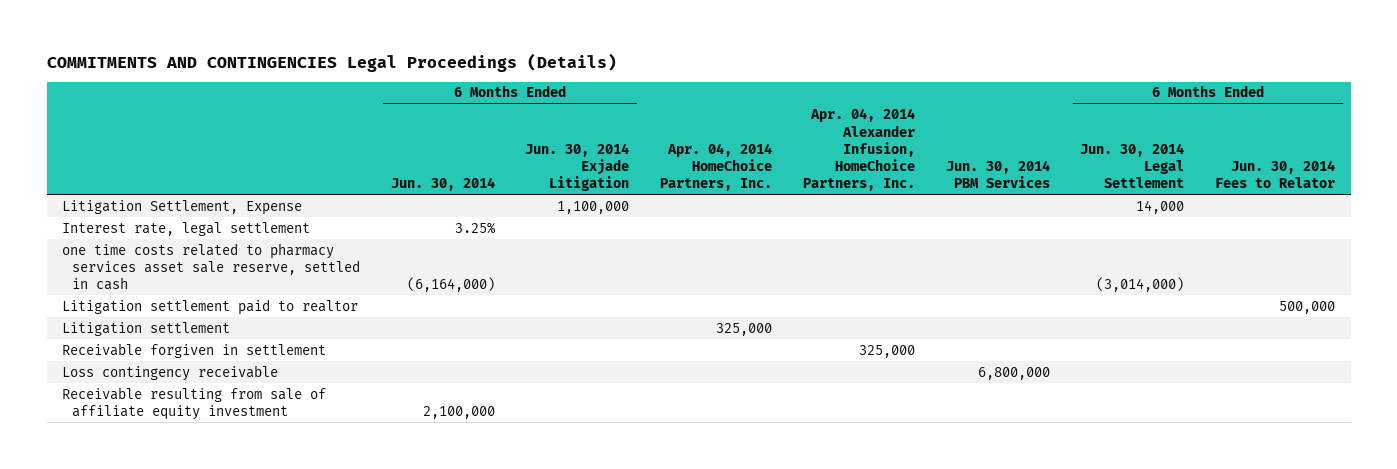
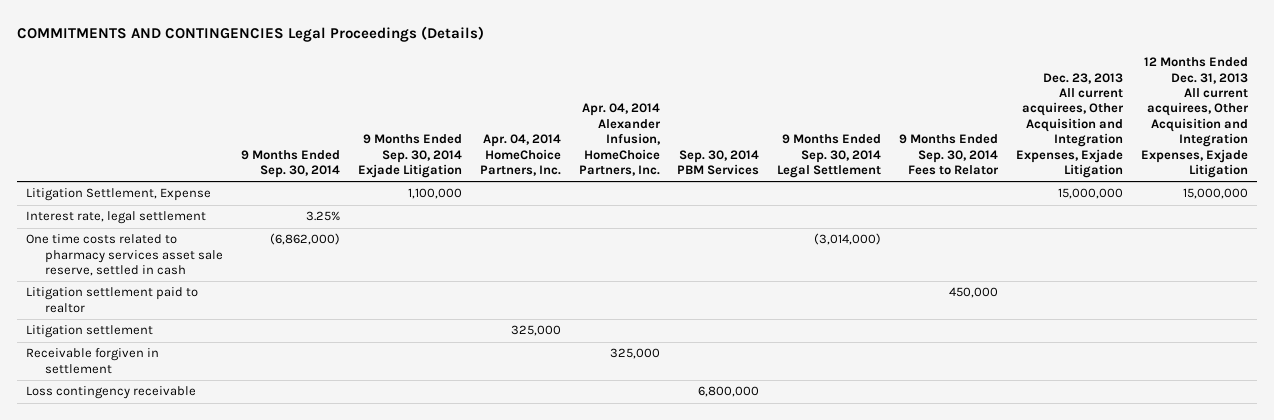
- | 6 Months Ended Jun. 30, 2014 | 6 Months Ended Jun. 30, 2014 Exjade Litigation | Apr. 04, 2014 HomeChoice Partners, Inc. | Apr. 04, 2014 Alexander Infusion, HomeChoice Partners, Inc. | Jun. 30, 2014 PBM Services | 6 Months Ended Jun. 30, 2014 Legal Settlement | 6 Months Ended Jun. 30, 2014 Fees to Relator
+ | 9 Months Ended Sep. 30, 2014 | 9 Months Ended Sep. 30, 2014 Exjade Litigation | Apr. 04, 2014 HomeChoice Partners, Inc. | Apr. 04, 2014 Alexander Infusion, HomeChoice Partners, Inc. | Sep. 30, 2014 PBM Services | 9 Months Ended Sep. 30, 2014 Legal Settlement | 9 Months Ended Sep. 30, 2014 Fees to Relator | Dec. 23, 2013 All current acquirees, Other Acquisition and Integration Expenses, Exjade Litigation | 12 Months Ended Dec. 31, 2013 All current acquirees, Other Acquisition and Integration Expenses, Exjade Litigation
- one time costs related to pharmacy services asset sale reserve, settled in cash | (6,164,000) | | | | | (3,014,000) |
+ One time costs related to pharmacy services asset sale reserve, settled in cash | (6,862,000) | | | | | (3,014,000) | | |
- Receivable resulting from sale of affiliate equity investment | 2,100,000 | | | | | |

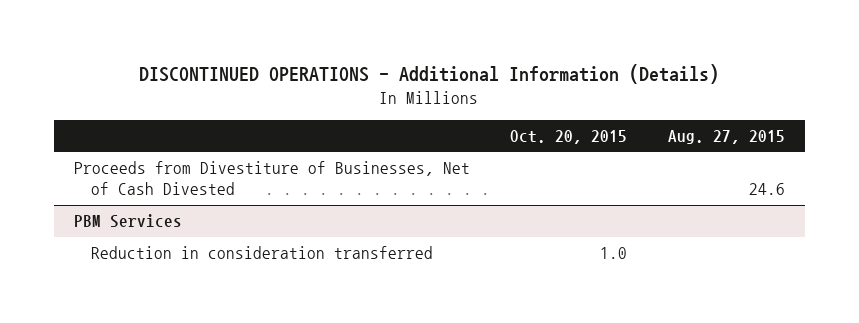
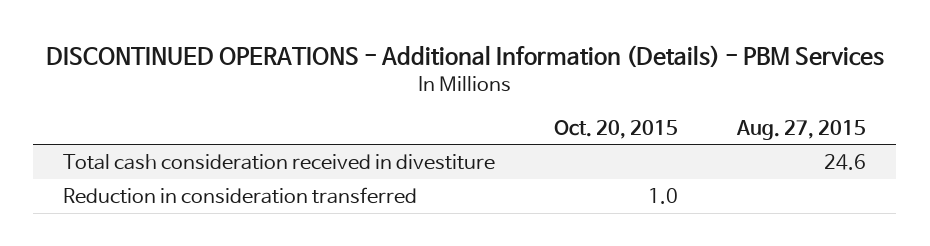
- DISCONTINUED OPERATIONS - Additional Information (Details)
+ DISCONTINUED OPERATIONS - Additional Information (Details) - PBM Services
- Proceeds from Divestiture of Businesses, Net of Cash Divested | | 24.6
- PBM Services
- Reduction in consideration transferred | 1.0 |
+ Total cash consideration received in divestiture | | 24.6
+ Reduction in consideration transferred | 1.0 |

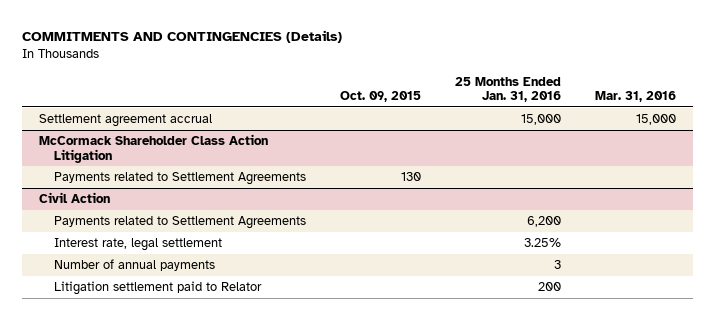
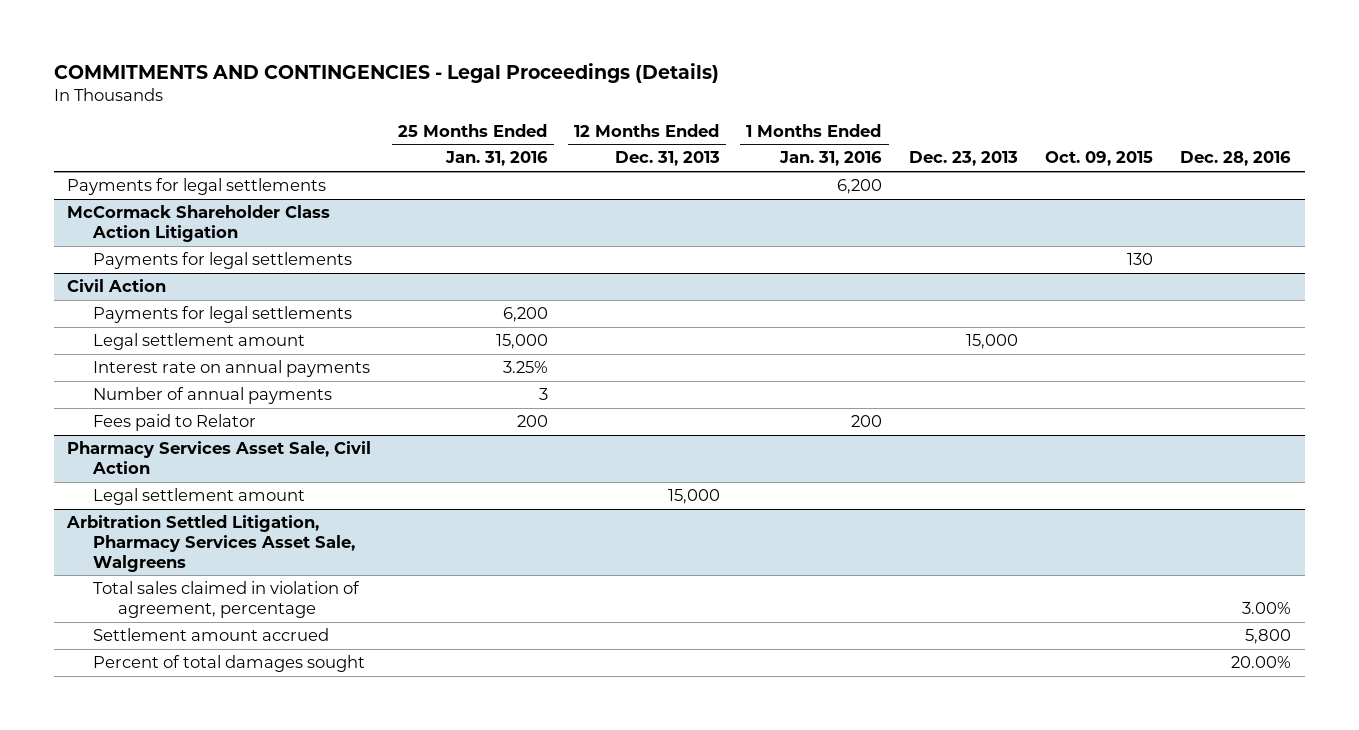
- COMMITMENTS AND CONTINGENCIES (Details)
+ COMMITMENTS AND CONTINGENCIES - Legal Proceedings (Details)
- | Oct. 09, 2015 | 25 Months Ended Jan. 31, 2016 | Mar. 31, 2016
+ | 25 Months Ended Jan. 31, 2016 | 12 Months Ended Dec. 31, 2013 | 1 Months Ended Jan. 31, 2016 | Dec. 23, 2013 | Oct. 09, 2015 | Dec. 28, 2016
- Settlement agreement accrual | | 15,000 | 15,000
+ Payments for legal settlements | | | 6,200 | | |
@ McCormack Shareholder Class Action Litigation
- Payments related to Settlement Agreements | 130 | |
+ Payments for legal settlements | | | | | 130 |
@ Civil Action
- Payments related to Settlement Agreements | | 6,200 |
- Interest rate, legal settlement | | 3.25% |
+ Payments for legal settlements | 6,200 | | | | |
+ Legal settlement amount | 15,000 | | | 15,000 | |
+ Interest rate on annual payments | 3.25% | | | | |
- Litigation settlement paid to Relator | | 200 |
+ Fees paid to Relator | 200 | | 200 | | |
+ Pharmacy Services Asset Sale, Civil Action
+ Legal settlement amount | | 15,000 | | | |
+ Arbitration Settled Litigation, Pharmacy Services Asset Sale, Walgreens
+ Total sales claimed in violation of agreement, percentage | | | | | | 3.00%
+ Settlement amount accrued | | | | | | 5,800
+ Percent of total damages sought | | | | | | 20.00%

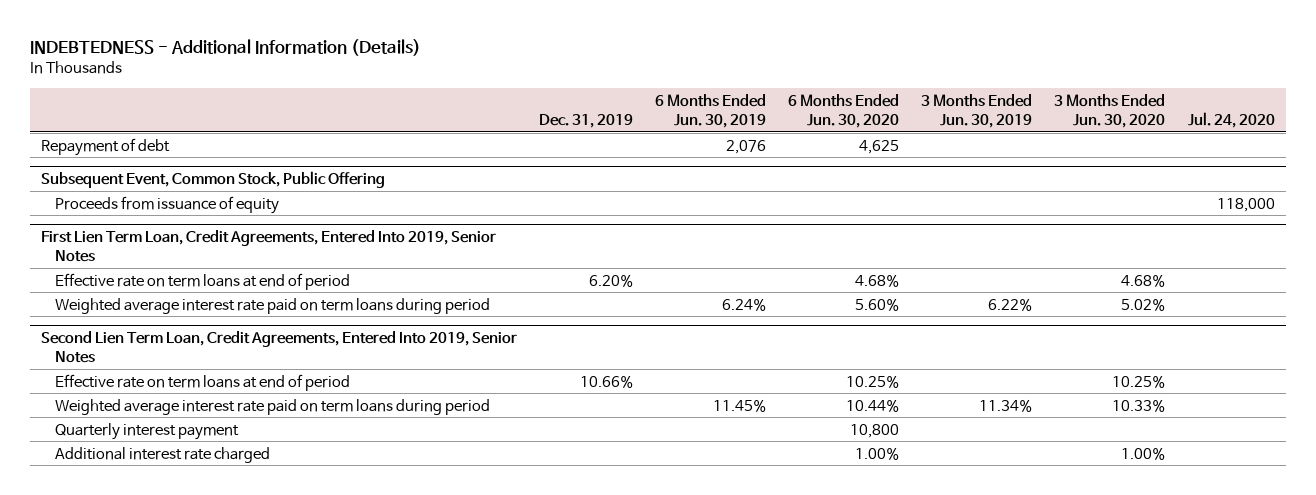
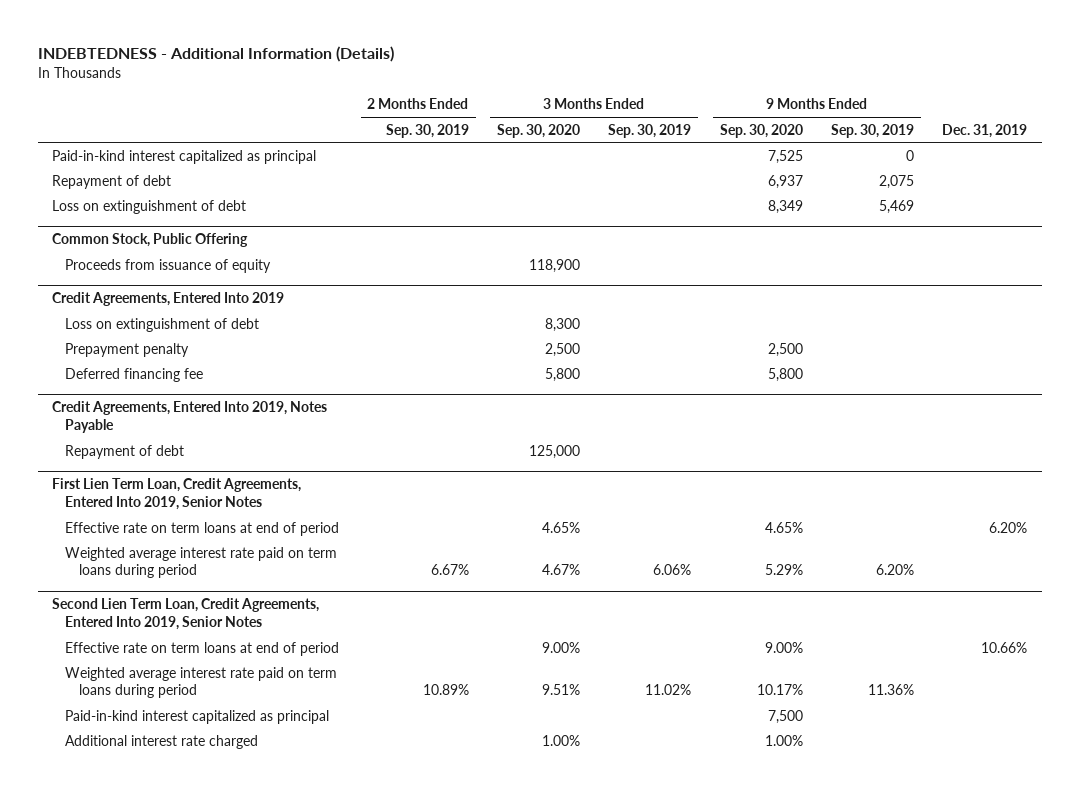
- | Dec. 31, 2019 | 6 Months Ended Jun. 30, 2019 | 6 Months Ended Jun. 30, 2020 | 3 Months Ended Jun. 30, 2019 | 3 Months Ended Jun. 30, 2020 | Jul. 24, 2020
+ | 2 Months Ended Sep. 30, 2019 | 3 Months Ended Sep. 30, 2020 | 3 Months Ended Sep. 30, 2019 | 9 Months Ended Sep. 30, 2020 | 9 Months Ended Sep. 30, 2019 | Dec. 31, 2019
+ Paid-in-kind interest capitalized as principal | | | | 7,525 | 0 |
- Subsequent Event, Common Stock, Public Offering
+ Loss on extinguishment of debt | | | | 8,349 | 5,469 |
+ Common Stock, Public Offering
+ Credit Agreements, Entered Into 2019
+ Loss on extinguishment of debt | | 8,300 | | | |
+ Prepayment penalty | | 2,500 | | 2,500 | |
+ Deferred financing fee | | 5,800 | | 5,800 | |
+ Credit Agreements, Entered Into 2019, Notes Payable
+ Repayment of debt | | 125,000 | | | |
@ Second Lien Term Loan, Credit Agreements, Entered Into 2019, Senior Notes
- Quarterly interest payment | | | 10,800 | | |
+ Paid-in-kind interest capitalized as principal | | | | 7,500 | |

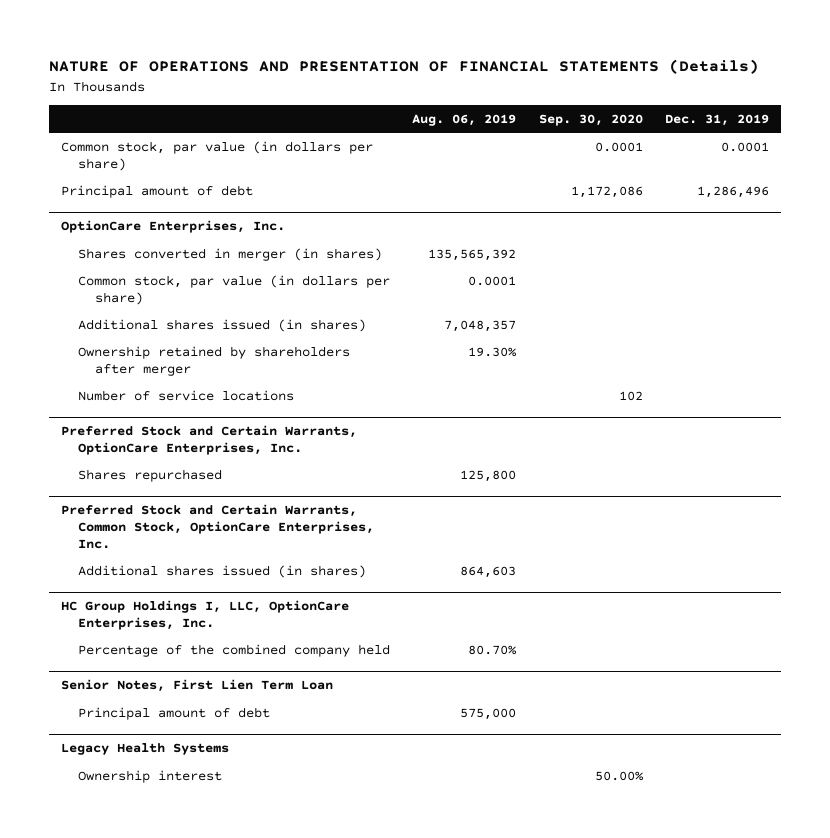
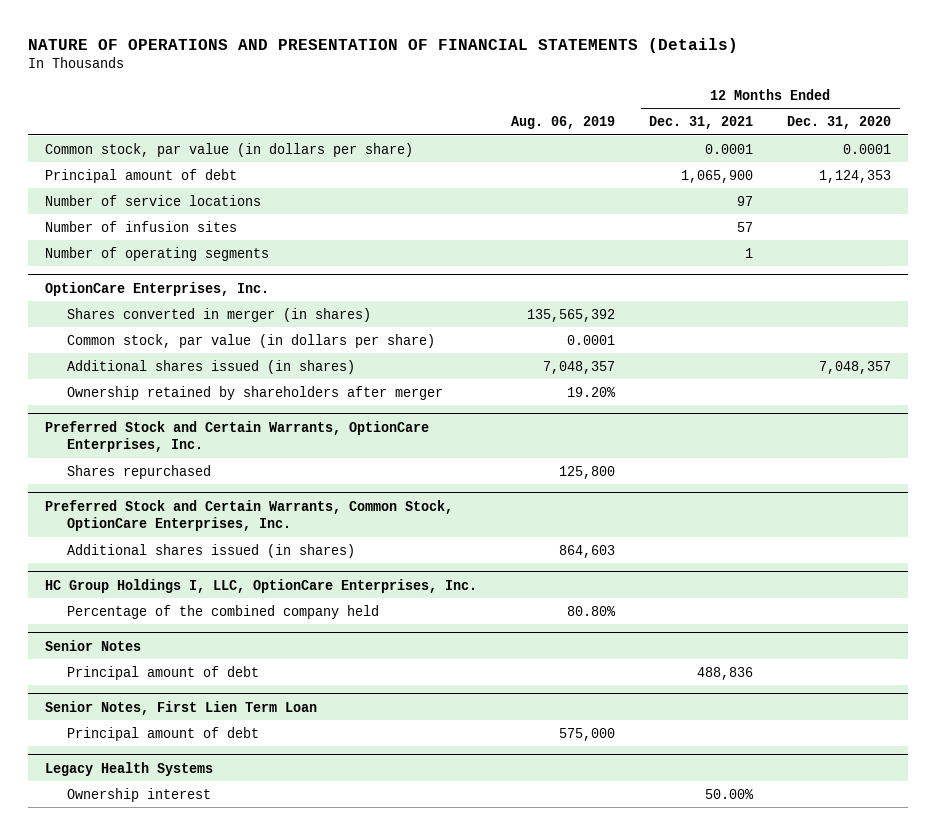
- | Aug. 06, 2019 | Sep. 30, 2020 | Dec. 31, 2019
+ | Aug. 06, 2019 | 12 Months Ended Dec. 31, 2021 | 12 Months Ended Dec. 31, 2020
+ Number of service locations | | 97 |
+ Number of infusion sites | | 57 |
+ Number of operating segments | | 1 |
@ OptionCare Enterprises, Inc.
- Ownership retained by shareholders after merger | 19.30% | |
- Number of service locations | | 102 |
+ Ownership retained by shareholders after merger | 19.20% | |
@ HC Group Holdings I, LLC, OptionCare Enterprises, Inc.
- Percentage of the combined company held | 80.70% | |
+ Percentage of the combined company held | 80.80% | |
+ Senior Notes
+ Principal amount of debt | | 488,836 |

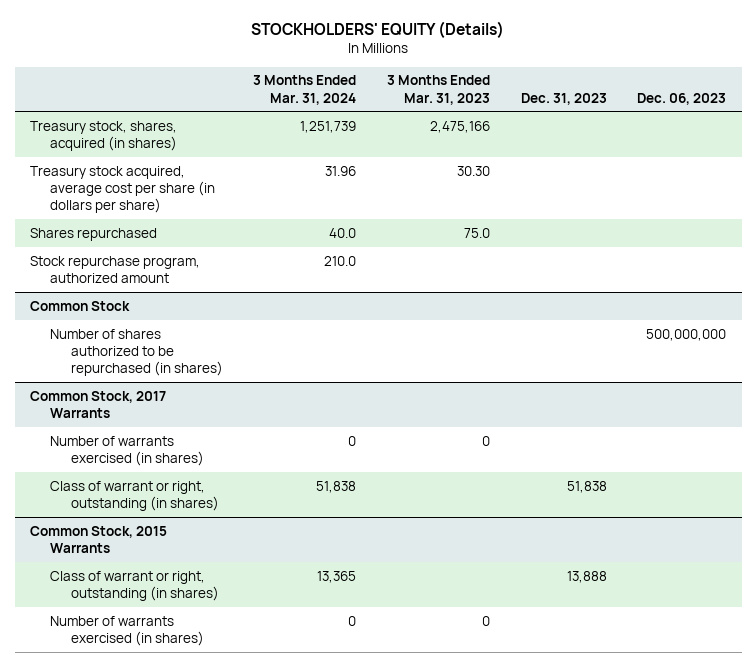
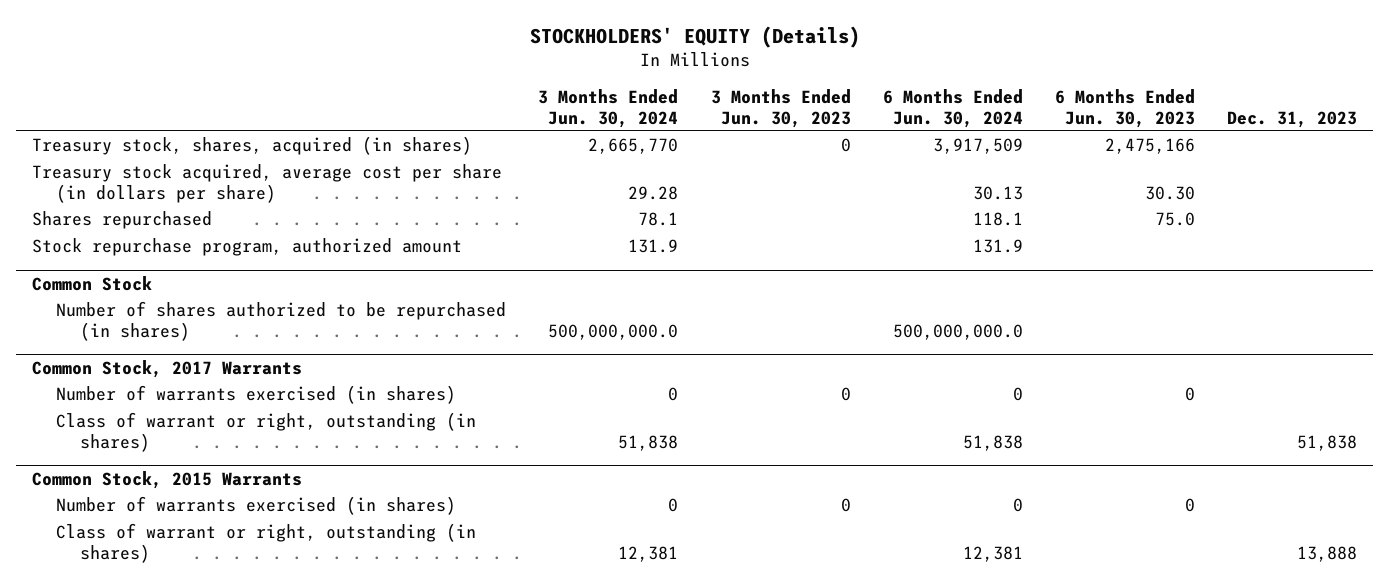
- | 3 Months Ended Mar. 31, 2024 | 3 Months Ended Mar. 31, 2023 | Dec. 31, 2023 | Dec. 06, 2023
+ | 3 Months Ended Jun. 30, 2024 | 3 Months Ended Jun. 30, 2023 | 6 Months Ended Jun. 30, 2024 | 6 Months Ended Jun. 30, 2023 | Dec. 31, 2023
@ Common Stock, 2015 Warrants
moved down: Class of warrant or right, outstanding (in shares) | 12,381 | | 12,381 | | 13,888

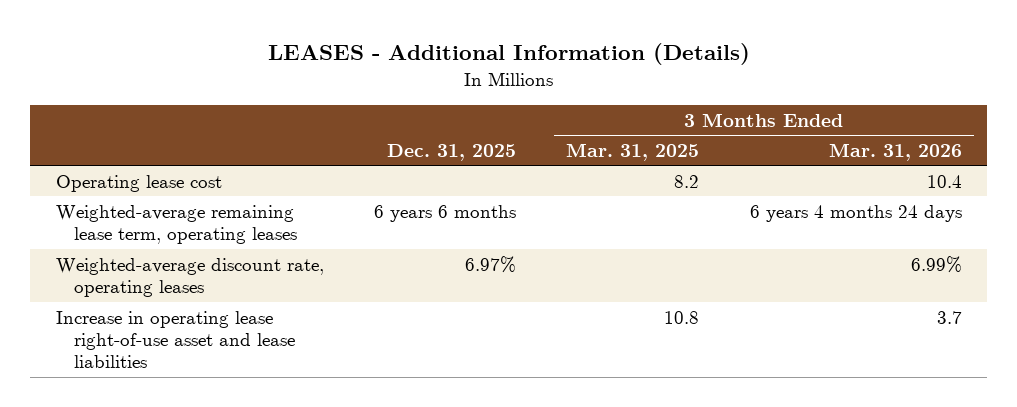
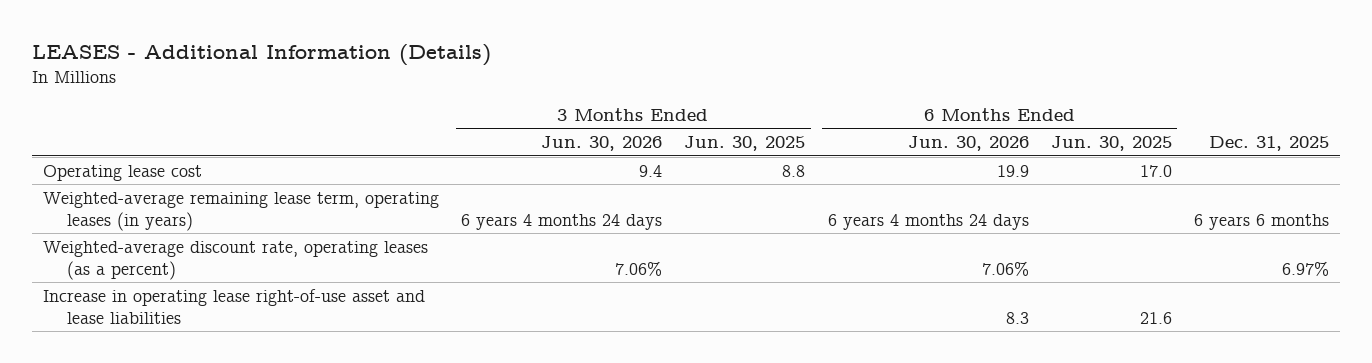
- | Dec. 31, 2025 | 3 Months Ended Mar. 31, 2025 | 3 Months Ended Mar. 31, 2026
+ | 3 Months Ended Jun. 30, 2026 | 3 Months Ended Jun. 30, 2025 | 6 Months Ended Jun. 30, 2026 | 6 Months Ended Jun. 30, 2025 | Dec. 31, 2025
- Weighted-average remaining lease term, operating leases | 6 years 6 months | | 6 years 4 months 24 days
- Weighted-average discount rate, operating leases | 6.97% | | 6.99%
+ Weighted-average remaining lease term, operating leases (in years) | 6 years 4 months 24 days | | 6 years 4 months 24 days | | 6 years 6 months
+ Weighted-average discount rate, operating leases (as a percent) | 7.06% | | 7.06% | | 6.97%

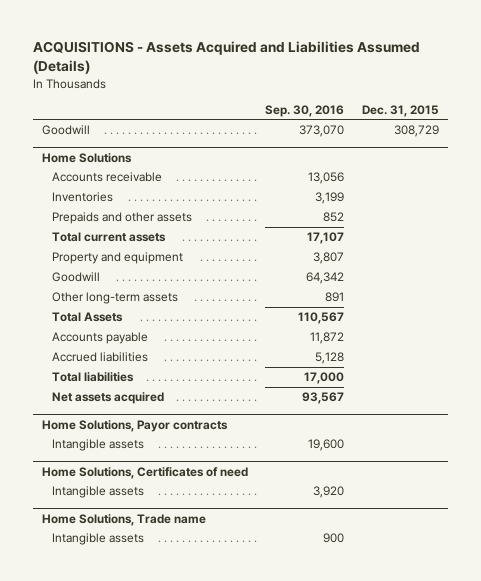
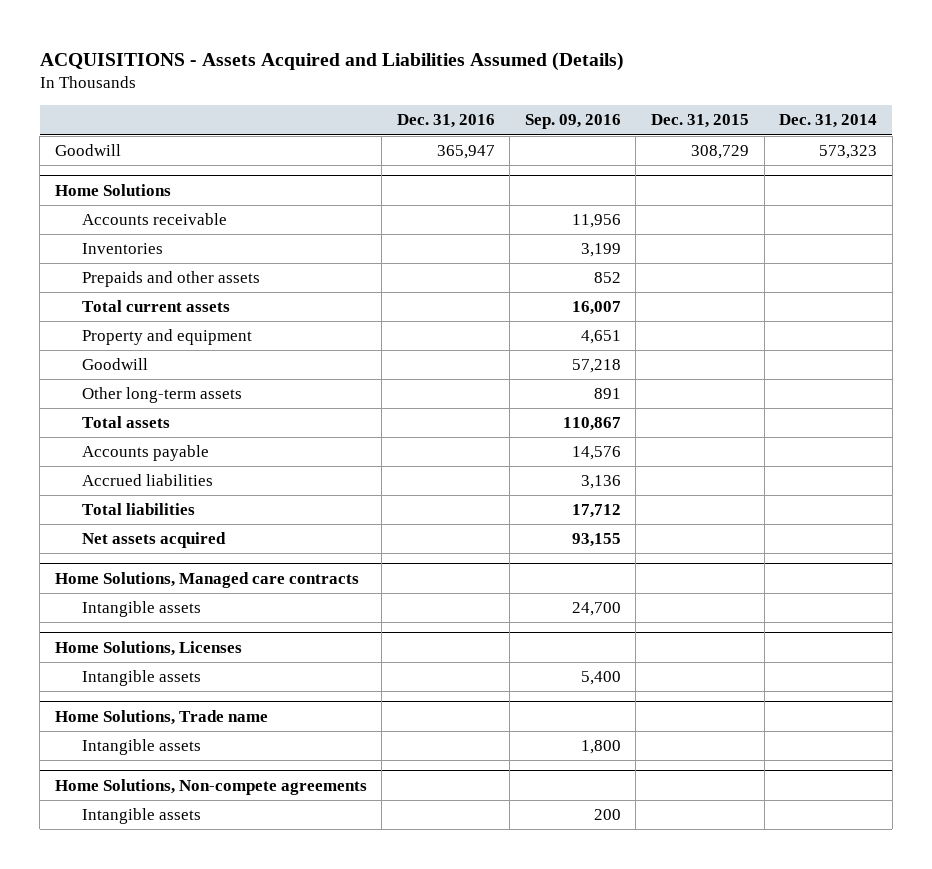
- | Sep. 30, 2016 | Dec. 31, 2015
+ | Dec. 31, 2016 | Sep. 09, 2016 | Dec. 31, 2015 | Dec. 31, 2014
@ Home Solutions
- Total Assets | 110,567 |
+ Total assets | | 110,867 | |
- Home Solutions, Payor contracts
+ Home Solutions, Managed care contracts
- Home Solutions, Certificates of need
- Intangible assets | 3,920 |
+ Home Solutions, Licenses
+ Intangible assets | | 5,400 | |
+ Home Solutions, Non-compete agreements
+ Intangible assets | | 200 | |

